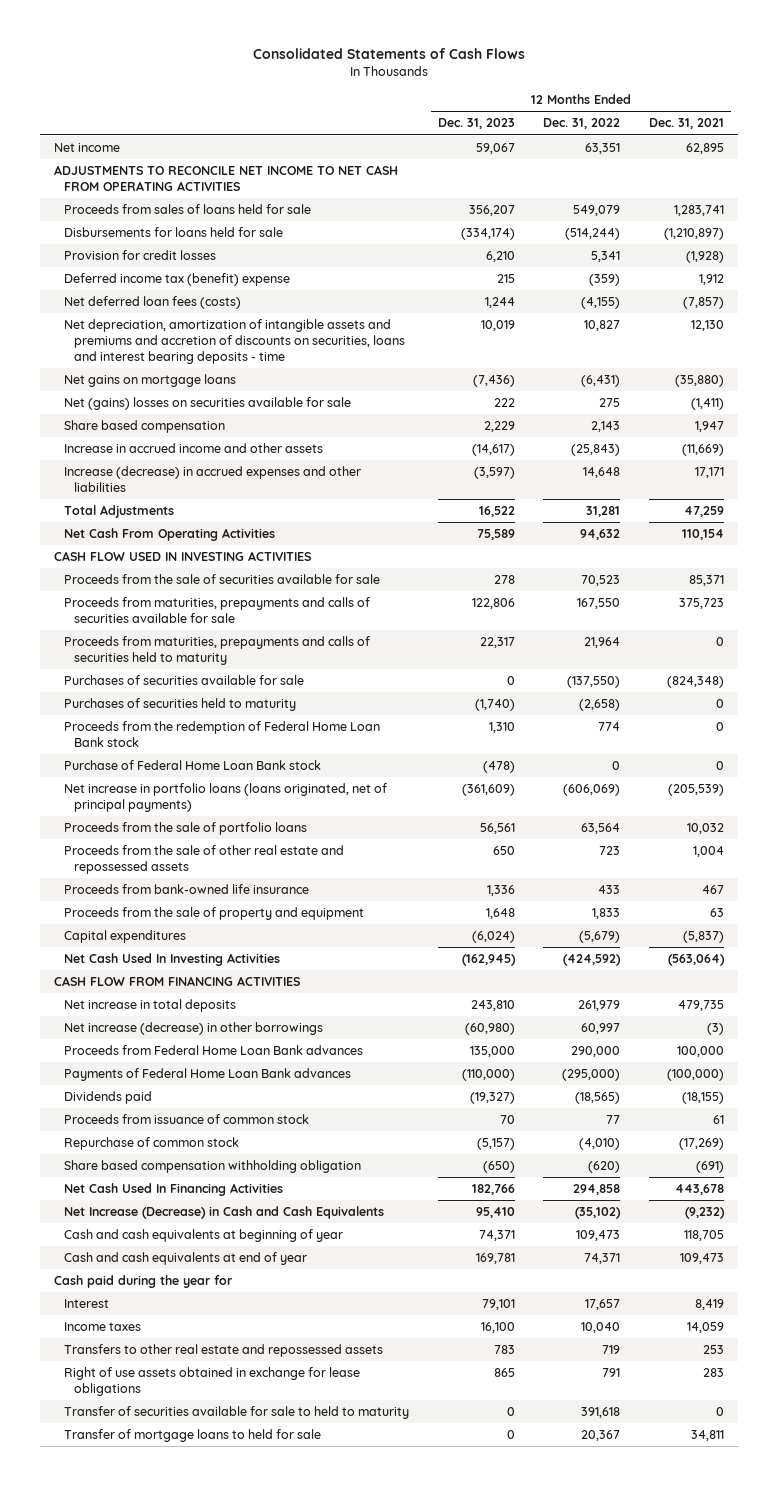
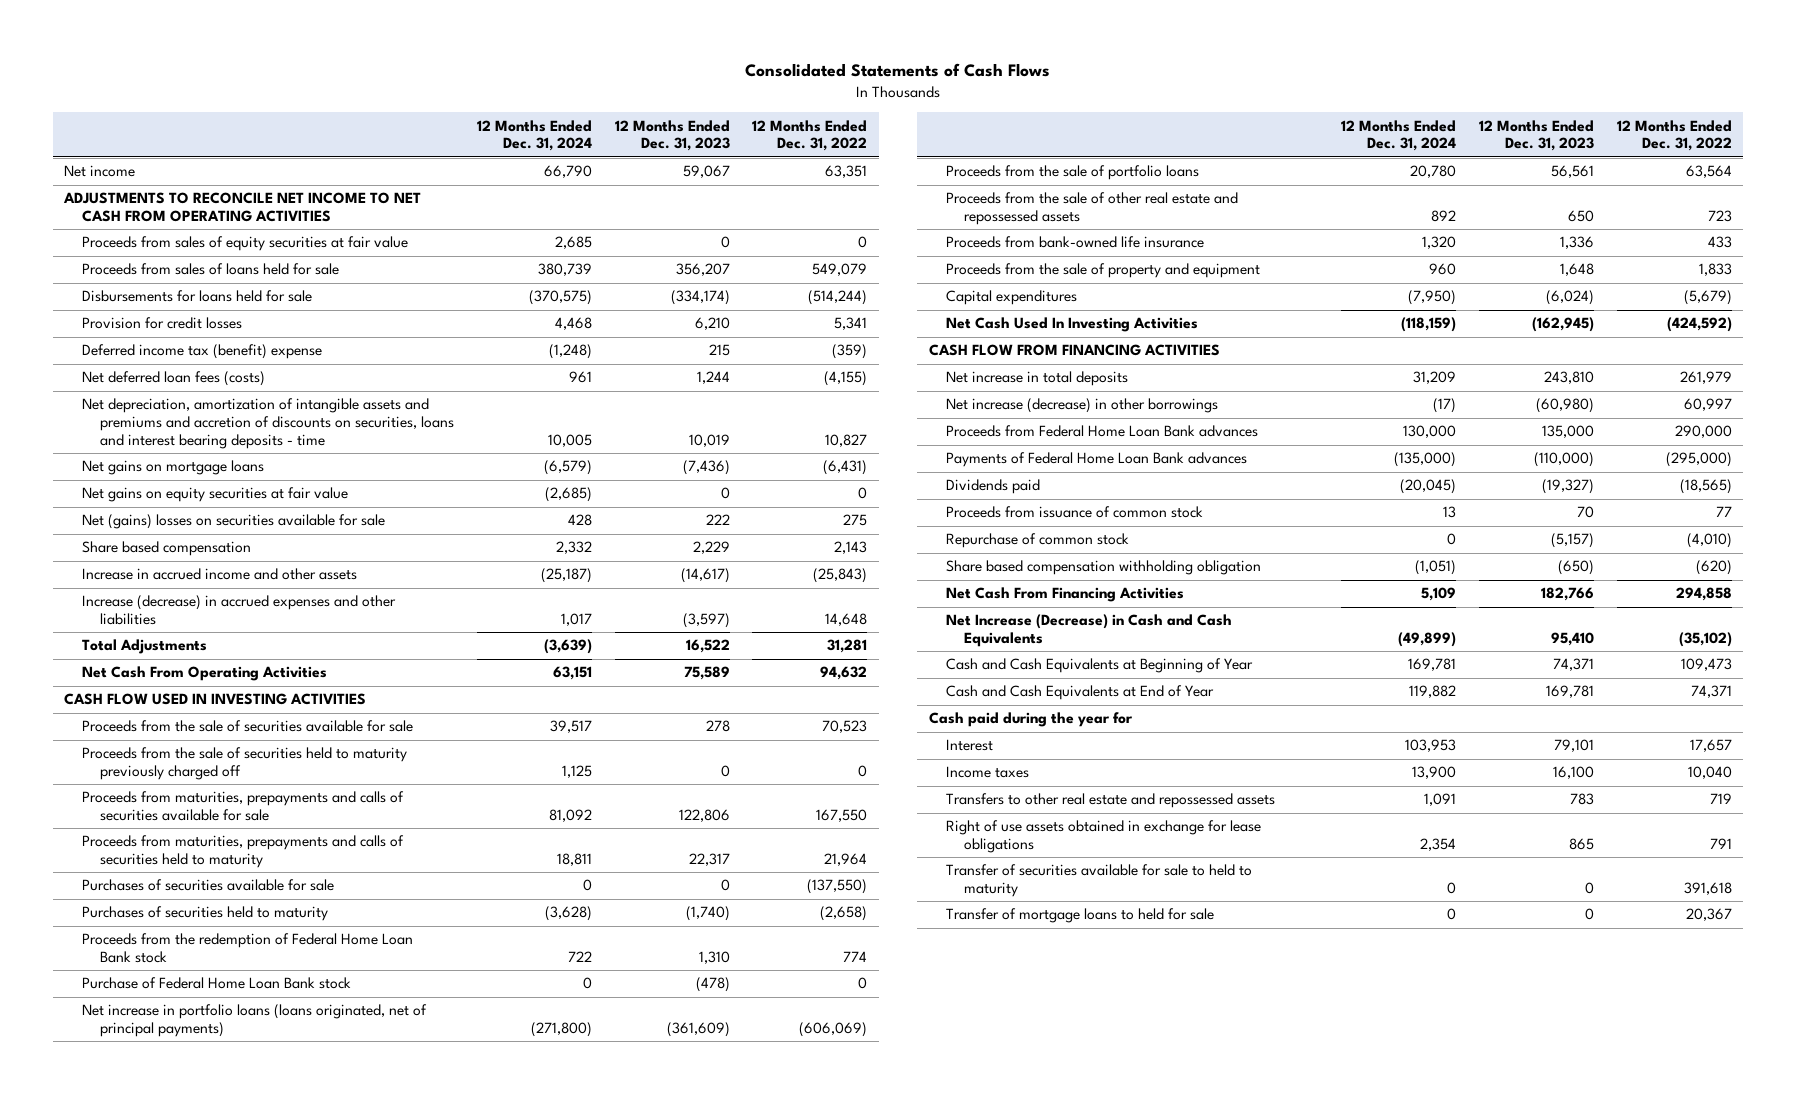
- | 12 Months Ended Dec. 31, 2023 | 12 Months Ended Dec. 31, 2022 | 12 Months Ended Dec. 31, 2021
+ | 12 Months Ended Dec. 31, 2024 | 12 Months Ended Dec. 31, 2023 | 12 Months Ended Dec. 31, 2022
+ Proceeds from sales of equity securities at fair value | 2,685 | 0 | 0
+ Net gains on equity securities at fair value | (2,685) | 0 | 0
+ Proceeds from the sale of securities held to maturity previously charged off | 1,125 | 0 | 0
- Net Cash Used In Financing Activities | 182,766 | 294,858 | 443,678
+ Net Cash From Financing Activities | 5,109 | 182,766 | 294,858
- Cash and cash equivalents at beginning of year | 74,371 | 109,473 | 118,705
- Cash and cash equivalents at end of year | 169,781 | 74,371 | 109,473
+ Cash and Cash Equivalents at Beginning of Year | 169,781 | 74,371 | 109,473
+ Cash and Cash Equivalents at End of Year | 119,882 | 169,781 | 74,371

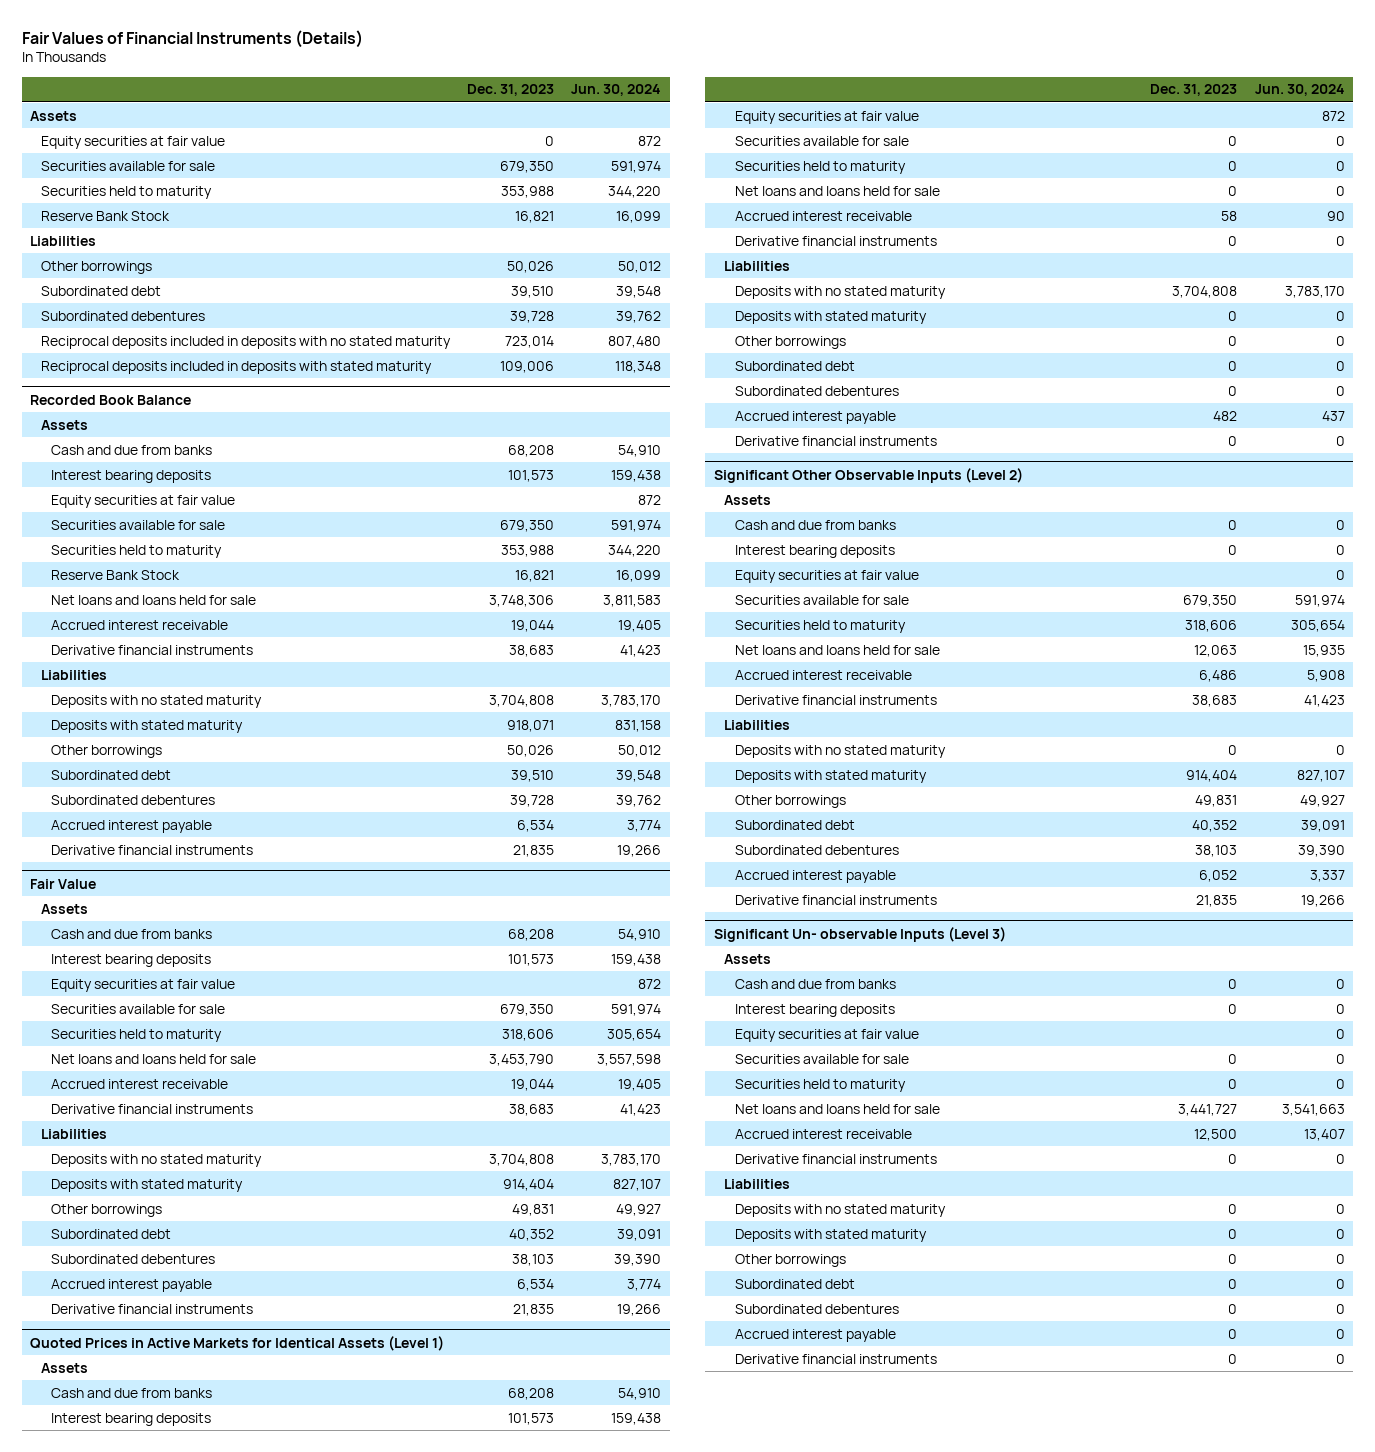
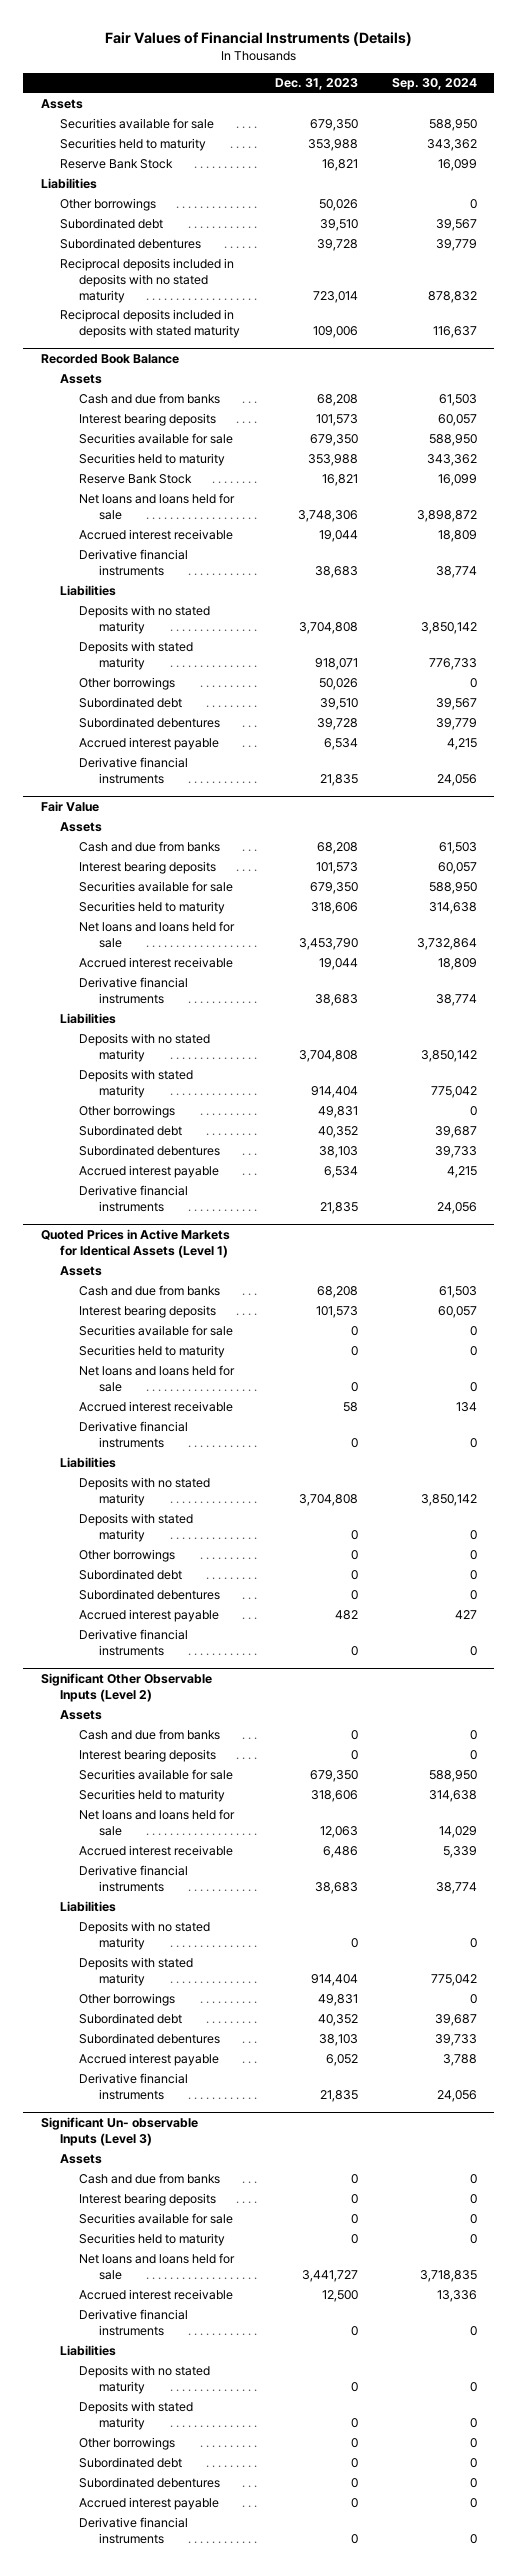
- | Dec. 31, 2023 | Jun. 30, 2024
+ | Dec. 31, 2023 | Sep. 30, 2024
- Equity securities at fair value | 0 | 872
@ Recorded Book Balance
- Equity securities at fair value | | 872
@ Fair Value
- Equity securities at fair value | | 872
@ Quoted Prices in Active Markets for Identical Assets (Level 1)
- Equity securities at fair value | | 872
@ Significant Other Observable Inputs (Level 2)
- Equity securities at fair value | | 0
@ Significant Un- observable Inputs (Level 3)
- Equity securities at fair value | | 0

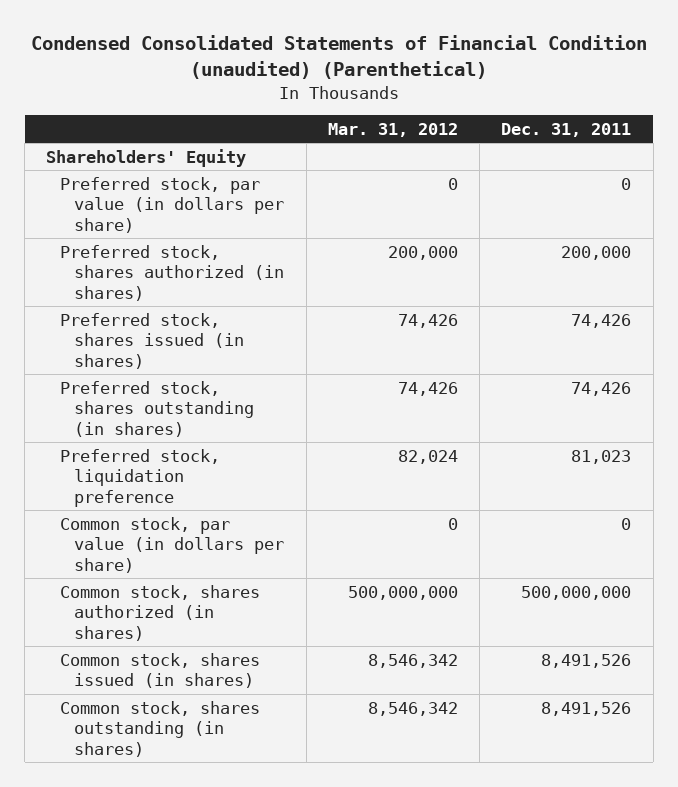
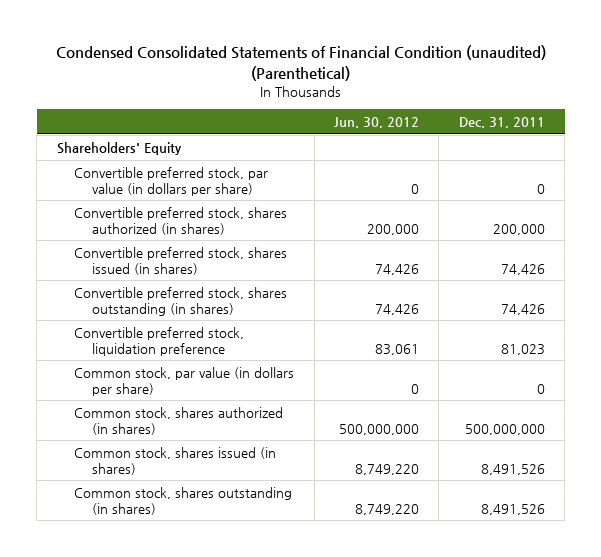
- | Mar. 31, 2012 | Dec. 31, 2011
+ | Jun. 30, 2012 | Dec. 31, 2011
- Preferred stock, par value (in dollars per share) | 0 | 0
- Preferred stock, shares authorized (in shares) | 200,000 | 200,000
- Preferred stock, shares issued (in shares) | 74,426 | 74,426
- Preferred stock, shares outstanding (in shares) | 74,426 | 74,426
- Preferred stock, liquidation preference | 82,024 | 81,023
+ Convertible preferred stock, par value (in dollars per share) | 0 | 0
+ Convertible preferred stock, shares authorized (in shares) | 200,000 | 200,000
+ Convertible preferred stock, shares issued (in shares) | 74,426 | 74,426
+ Convertible preferred stock, shares outstanding (in shares) | 74,426 | 74,426
+ Convertible preferred stock, liquidation preference | 83,061 | 81,023

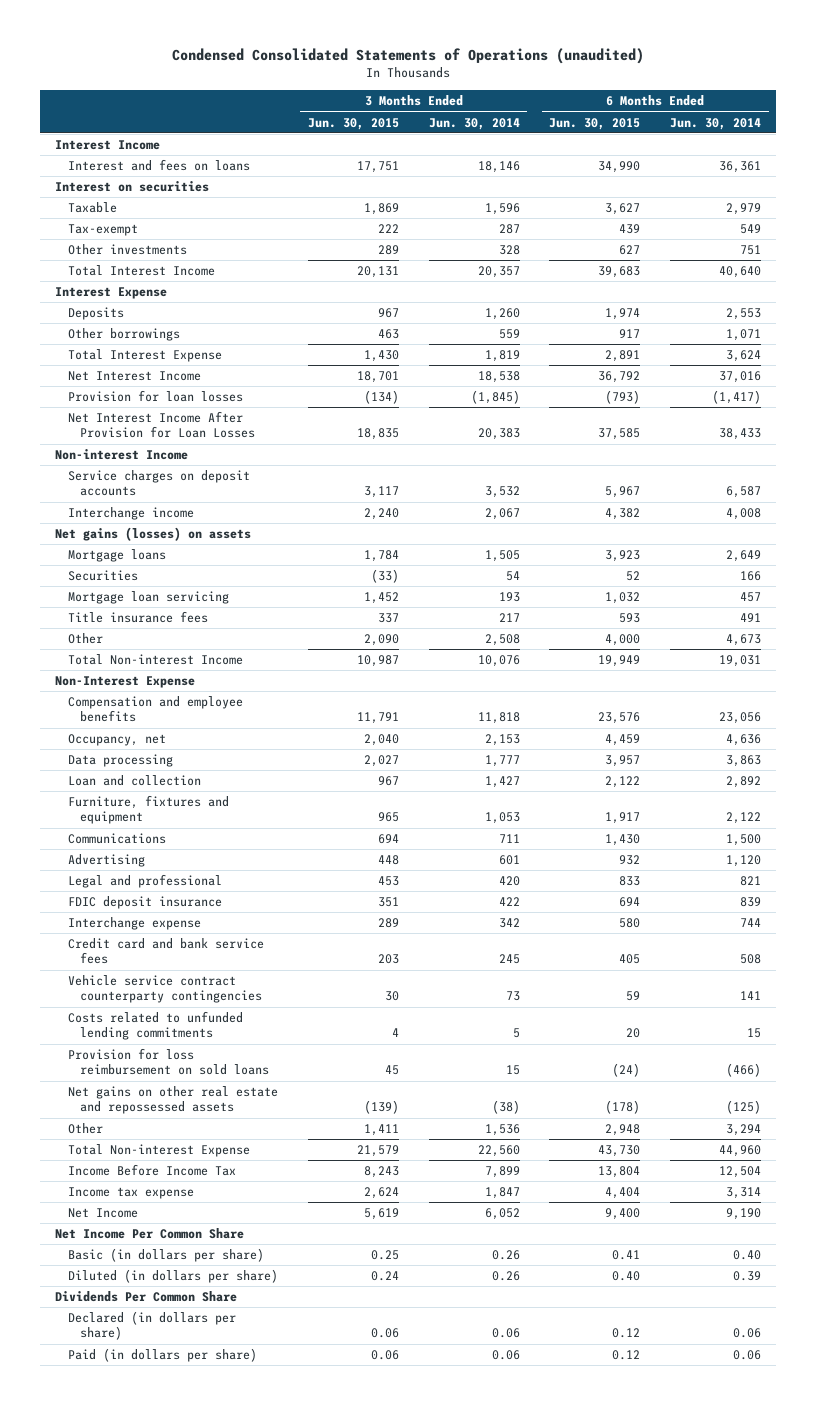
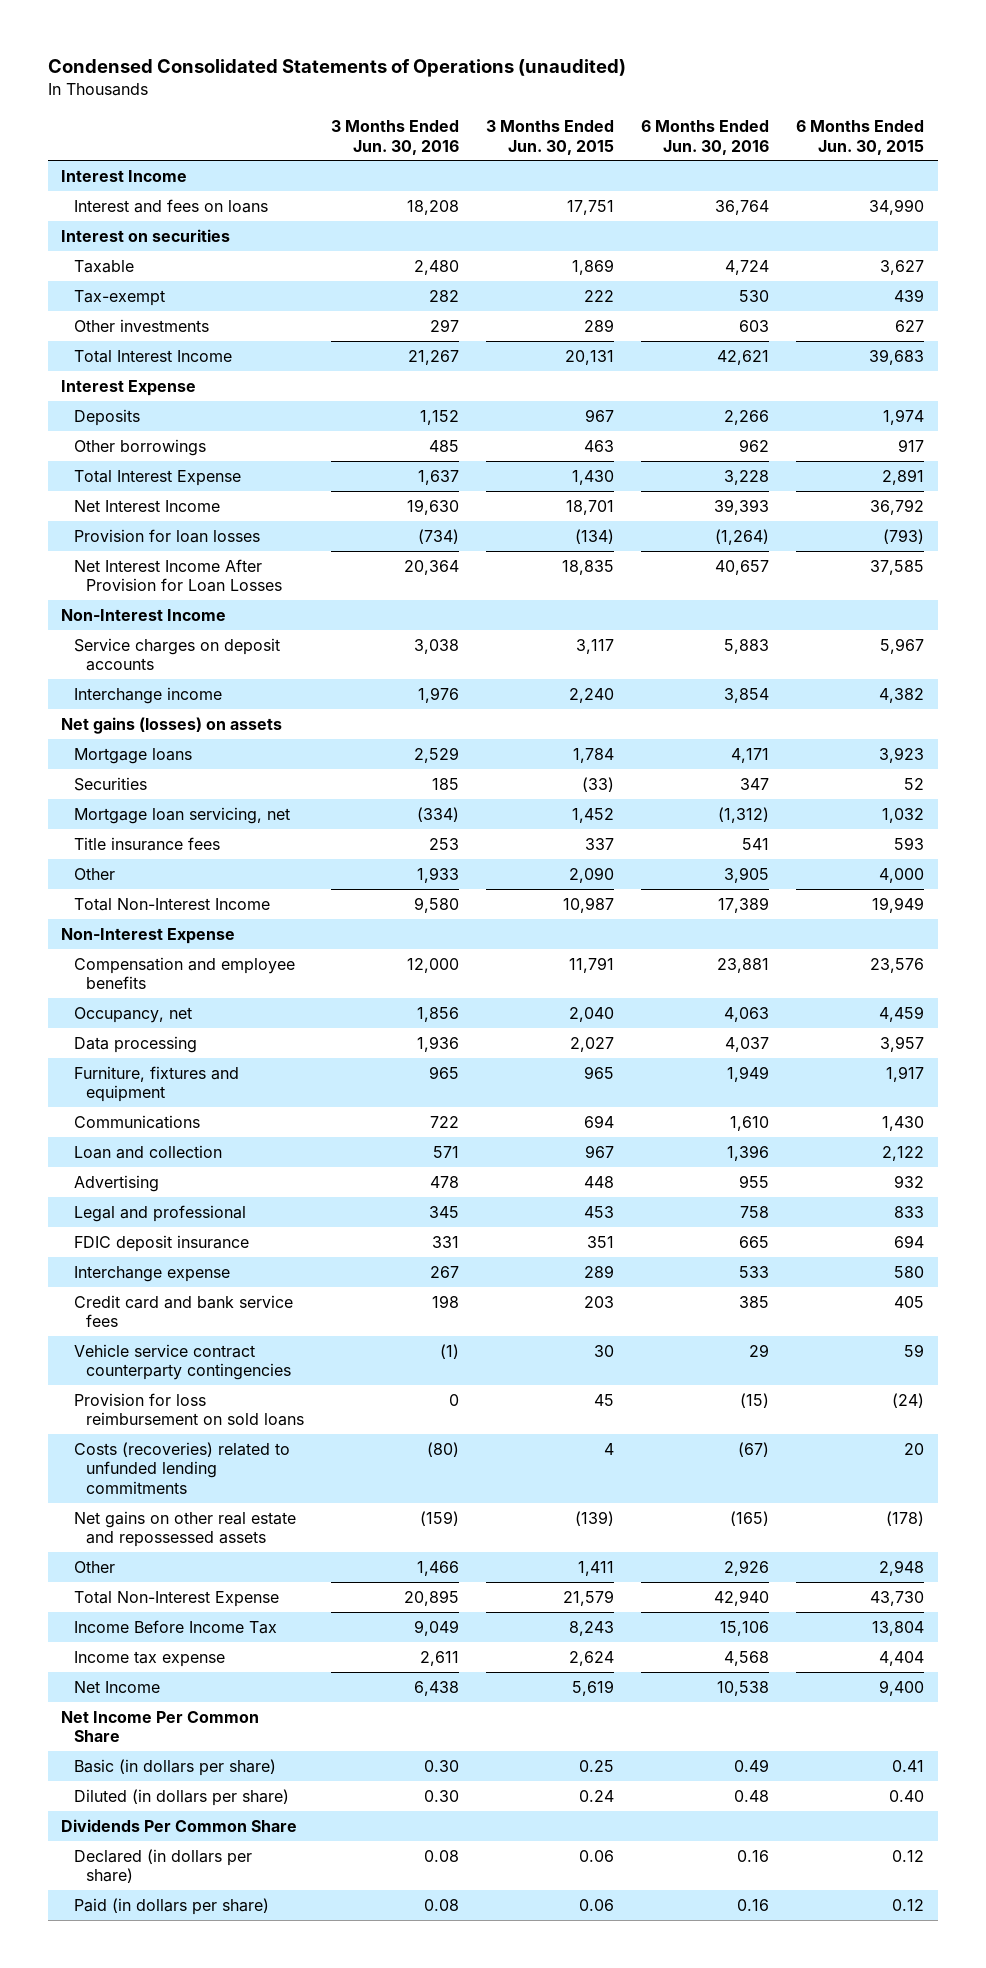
- | 3 Months Ended Jun. 30, 2015 | 3 Months Ended Jun. 30, 2014 | 6 Months Ended Jun. 30, 2015 | 6 Months Ended Jun. 30, 2014
+ | 3 Months Ended Jun. 30, 2016 | 3 Months Ended Jun. 30, 2015 | 6 Months Ended Jun. 30, 2016 | 6 Months Ended Jun. 30, 2015
- Non-interest Income
+ Non-Interest Income
- Mortgage loan servicing | 1,452 | 193 | 1,032 | 457
+ Mortgage loan servicing, net | (334) | 1,452 | (1,312) | 1,032
- Total Non-interest Income | 10,987 | 10,076 | 19,949 | 19,031
+ Total Non-Interest Income | 9,580 | 10,987 | 17,389 | 19,949
moved down: Loan and collection | 571 | 967 | 1,396 | 2,122
- Costs related to unfunded lending commitments | 4 | 5 | 20 | 15
+ Costs (recoveries) related to unfunded lending commitments | (80) | 4 | (67) | 20
- Total Non-interest Expense | 21,579 | 22,560 | 43,730 | 44,960
+ Total Non-Interest Expense | 20,895 | 21,579 | 42,940 | 43,730

